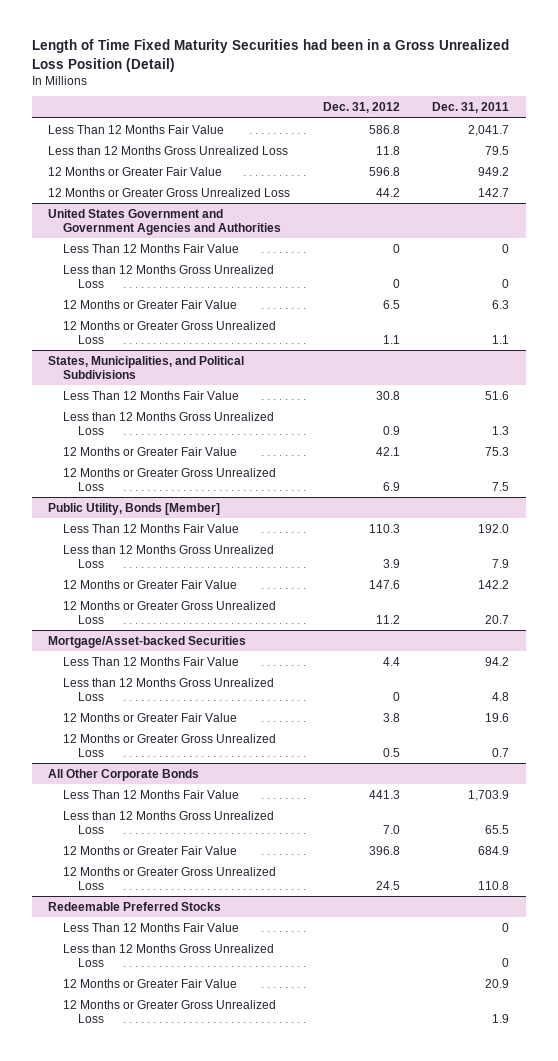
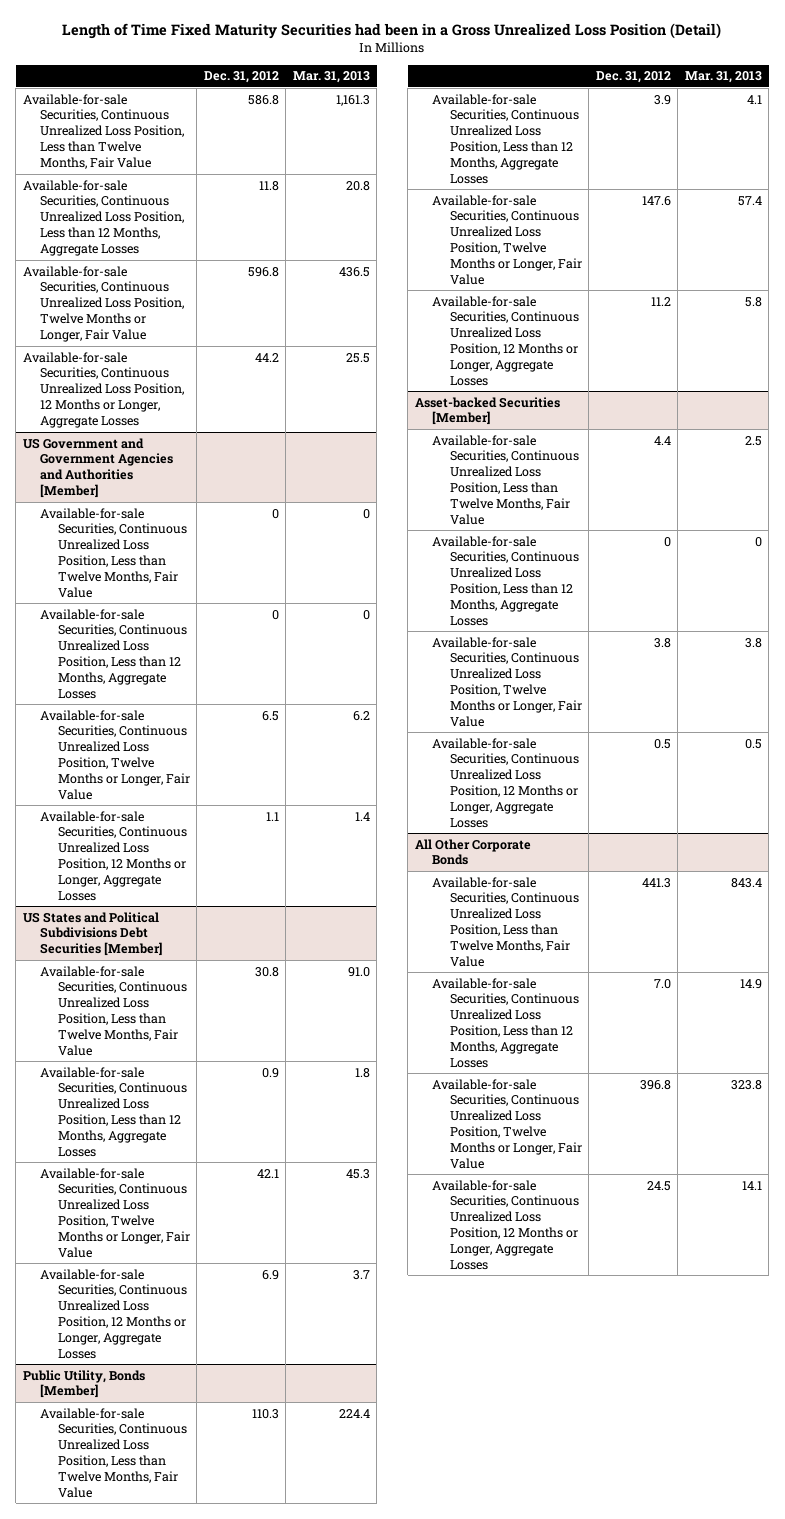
- | Dec. 31, 2012 | Dec. 31, 2011
+ | Dec. 31, 2012 | Mar. 31, 2013
- Less Than 12 Months Fair Value | 586.8 | 2,041.7
- Less than 12 Months Gross Unrealized Loss | 11.8 | 79.5
- 12 Months or Greater Fair Value | 596.8 | 949.2
- 12 Months or Greater Gross Unrealized Loss | 44.2 | 142.7
- United States Government and Government Agencies and Authorities
- Less Than 12 Months Fair Value | 0 | 0
- Less than 12 Months Gross Unrealized Loss | 0 | 0
- 12 Months or Greater Fair Value | 6.5 | 6.3
- 12 Months or Greater Gross Unrealized Loss | 1.1 | 1.1
- States, Municipalities, and Political Subdivisions
- Less Than 12 Months Fair Value | 30.8 | 51.6
- Less than 12 Months Gross Unrealized Loss | 0.9 | 1.3
- 12 Months or Greater Fair Value | 42.1 | 75.3
- 12 Months or Greater Gross Unrealized Loss | 6.9 | 7.5
+ Available-for-sale Securities, Continuous Unrealized Loss Position, Less than Twelve Months, Fair Value | 586.8 | 1,161.3
+ Available-for-sale Securities, Continuous Unrealized Loss Position, Less than 12 Months, Aggregate Losses | 11.8 | 20.8
+ Available-for-sale Securities, Continuous Unrealized Loss Position, Twelve Months or Longer, Fair Value | 596.8 | 436.5
+ Available-for-sale Securities, Continuous Unrealized Loss Position, 12 Months or Longer, Aggregate Losses | 44.2 | 25.5
+ US Government and Government Agencies and Authorities [Member]
+ Available-for-sale Securities, Continuous Unrealized Loss Position, Less than Twelve Months, Fair Value | 0 | 0
+ Available-for-sale Securities, Continuous Unrealized Loss Position, Less than 12 Months, Aggregate Losses | 0 | 0
+ Available-for-sale Securities, Continuous Unrealized Loss Position, Twelve Months or Longer, Fair Value | 6.5 | 6.2
+ Available-for-sale Securities, Continuous Unrealized Loss Position, 12 Months or Longer, Aggregate Losses | 1.1 | 1.4
+ US States and Political Subdivisions Debt Securities [Member]
+ Available-for-sale Securities, Continuous Unrealized Loss Position, Less than Twelve Months, Fair Value | 30.8 | 91.0
+ Available-for-sale Securities, Continuous Unrealized Loss Position, Less than 12 Months, Aggregate Losses | 0.9 | 1.8
+ Available-for-sale Securities, Continuous Unrealized Loss Position, Twelve Months or Longer, Fair Value | 42.1 | 45.3
+ Available-for-sale Securities, Continuous Unrealized Loss Position, 12 Months or Longer, Aggregate Losses | 6.9 | 3.7
@ Public Utility, Bonds [Member]
- Less Than 12 Months Fair Value | 110.3 | 192.0
- Less than 12 Months Gross Unrealized Loss | 3.9 | 7.9
- 12 Months or Greater Fair Value | 147.6 | 142.2
- 12 Months or Greater Gross Unrealized Loss | 11.2 | 20.7
- Mortgage/Asset-backed Securities
- Less Than 12 Months Fair Value | 4.4 | 94.2
- Less than 12 Months Gross Unrealized Loss | 0 | 4.8
- 12 Months or Greater Fair Value | 3.8 | 19.6
- 12 Months or Greater Gross Unrealized Loss | 0.5 | 0.7
@ Public Utility, Bonds [Member]
+ Available-for-sale Securities, Continuous Unrealized Loss Position, Less than Twelve Months, Fair Value | 110.3 | 224.4
+ Available-for-sale Securities, Continuous Unrealized Loss Position, Less than 12 Months, Aggregate Losses | 3.9 | 4.1
+ Available-for-sale Securities, Continuous Unrealized Loss Position, Twelve Months or Longer, Fair Value | 147.6 | 57.4
+ Available-for-sale Securities, Continuous Unrealized Loss Position, 12 Months or Longer, Aggregate Losses | 11.2 | 5.8
+ Asset-backed Securities [Member]
+ Available-for-sale Securities, Continuous Unrealized Loss Position, Less than Twelve Months, Fair Value | 4.4 | 2.5
+ Available-for-sale Securities, Continuous Unrealized Loss Position, Less than 12 Months, Aggregate Losses | 0 | 0
+ Available-for-sale Securities, Continuous Unrealized Loss Position, Twelve Months or Longer, Fair Value | 3.8 | 3.8
+ Available-for-sale Securities, Continuous Unrealized Loss Position, 12 Months or Longer, Aggregate Losses | 0.5 | 0.5
@ All Other Corporate Bonds
- Less Than 12 Months Fair Value | 441.3 | 1,703.9
- Less than 12 Months Gross Unrealized Loss | 7.0 | 65.5
- 12 Months or Greater Fair Value | 396.8 | 684.9
- 12 Months or Greater Gross Unrealized Loss | 24.5 | 110.8
- Redeemable Preferred Stocks
- Less Than 12 Months Fair Value | | 0
- Less than 12 Months Gross Unrealized Loss | | 0
- 12 Months or Greater Fair Value | | 20.9
- 12 Months or Greater Gross Unrealized Loss | | 1.9
@ All Other Corporate Bonds
+ Available-for-sale Securities, Continuous Unrealized Loss Position, Less than Twelve Months, Fair Value | 441.3 | 843.4
+ Available-for-sale Securities, Continuous Unrealized Loss Position, Less than 12 Months, Aggregate Losses | 7.0 | 14.9
+ Available-for-sale Securities, Continuous Unrealized Loss Position, Twelve Months or Longer, Fair Value | 396.8 | 323.8
+ Available-for-sale Securities, Continuous Unrealized Loss Position, 12 Months or Longer, Aggregate Losses | 24.5 | 14.1

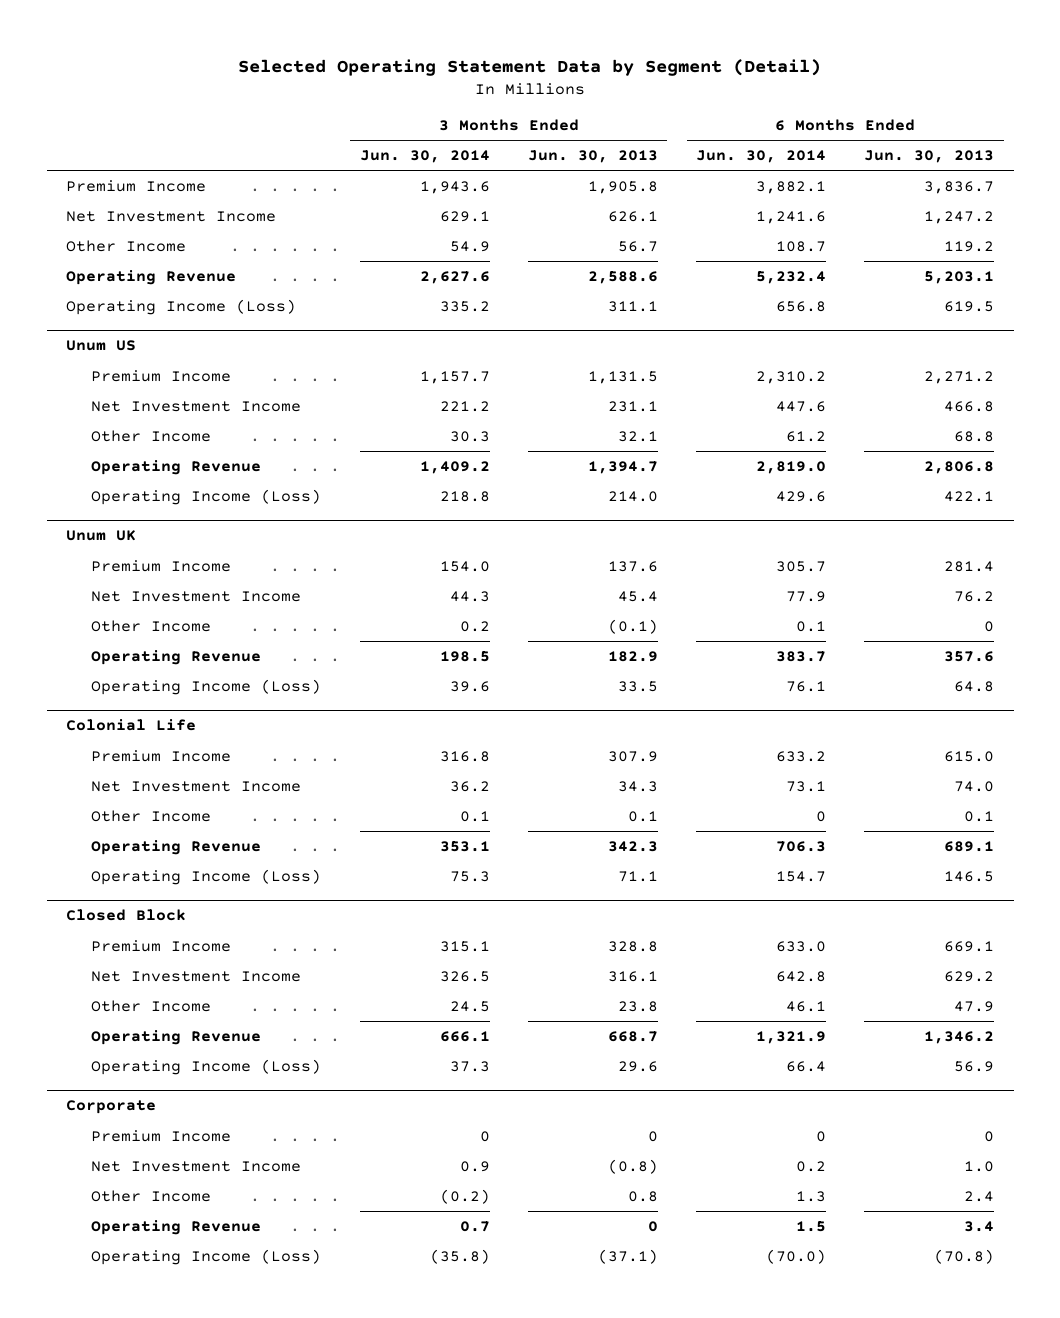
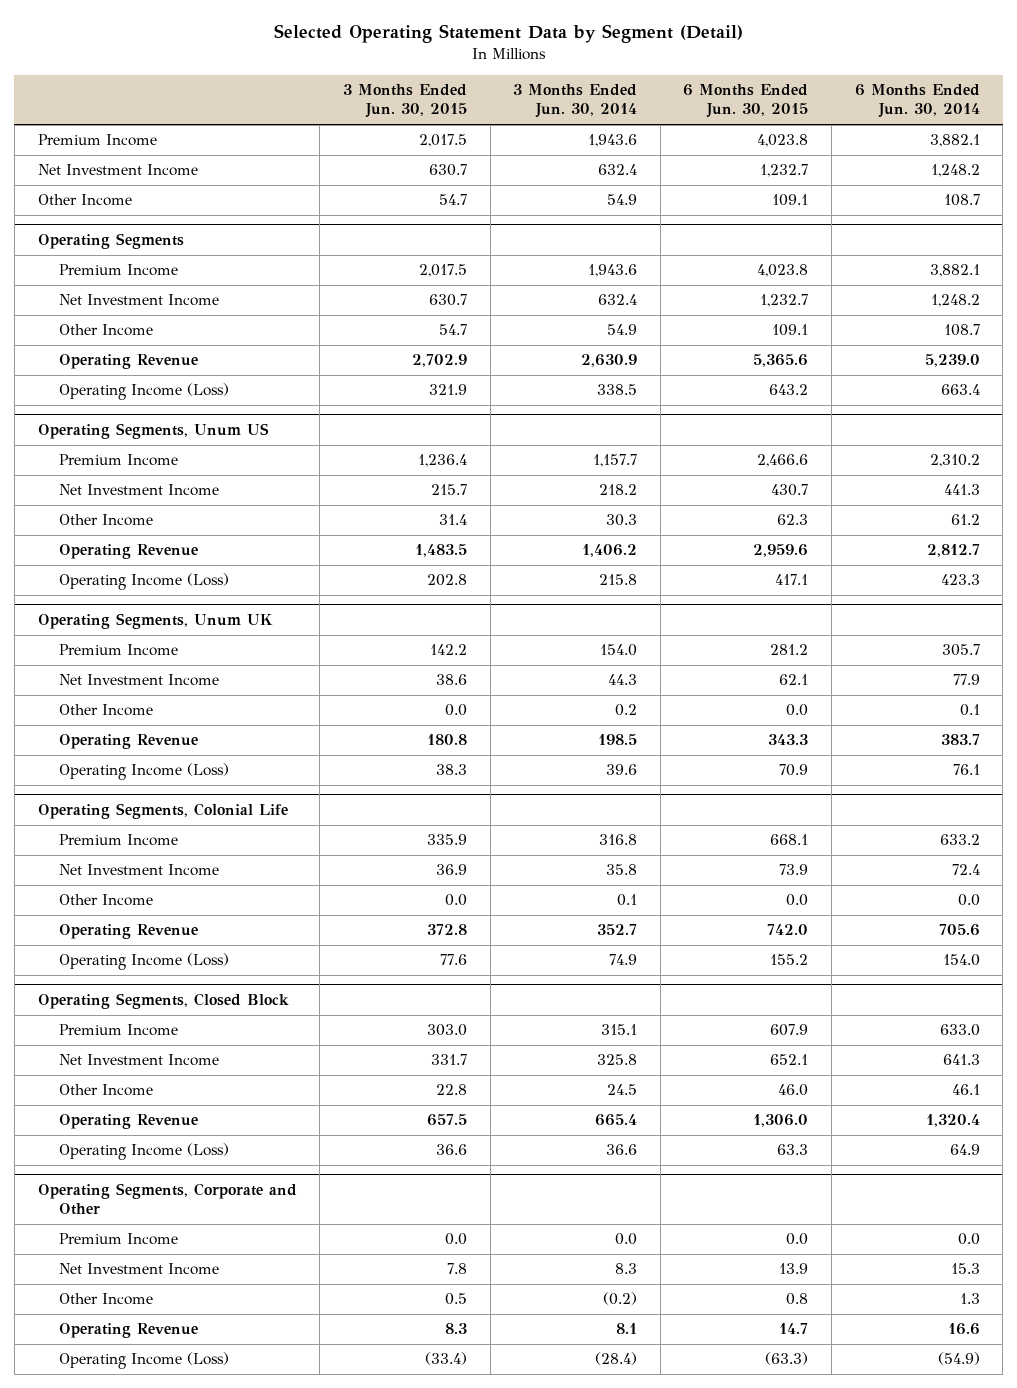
- | 3 Months Ended Jun. 30, 2014 | 3 Months Ended Jun. 30, 2013 | 6 Months Ended Jun. 30, 2014 | 6 Months Ended Jun. 30, 2013
+ | 3 Months Ended Jun. 30, 2015 | 3 Months Ended Jun. 30, 2014 | 6 Months Ended Jun. 30, 2015 | 6 Months Ended Jun. 30, 2014
- Net Investment Income | 629.1 | 626.1 | 1,241.6 | 1,247.2
+ Net Investment Income | 630.7 | 632.4 | 1,232.7 | 1,248.2
- Operating Revenue | 2,627.6 | 2,588.6 | 5,232.4 | 5,203.1
- Operating Income (Loss) | 335.2 | 311.1 | 656.8 | 619.5
- Unum US
+ Operating Segments
+ Premium Income | 2,017.5 | 1,943.6 | 4,023.8 | 3,882.1
+ Net Investment Income | 630.7 | 632.4 | 1,232.7 | 1,248.2
+ Other Income | 54.7 | 54.9 | 109.1 | 108.7
+ Operating Revenue | 2,702.9 | 2,630.9 | 5,365.6 | 5,239.0
+ Operating Income (Loss) | 321.9 | 338.5 | 643.2 | 663.4
+ Operating Segments, Unum US
- Net Investment Income | 221.2 | 231.1 | 447.6 | 466.8
+ Net Investment Income | 215.7 | 218.2 | 430.7 | 441.3
- Operating Revenue | 1,409.2 | 1,394.7 | 2,819.0 | 2,806.8
- Operating Income (Loss) | 218.8 | 214.0 | 429.6 | 422.1
- Unum UK
+ Operating Revenue | 1,483.5 | 1,406.2 | 2,959.6 | 2,812.7
+ Operating Income (Loss) | 202.8 | 215.8 | 417.1 | 423.3
+ Operating Segments, Unum UK
- Colonial Life
+ Operating Segments, Colonial Life
- Net Investment Income | 36.2 | 34.3 | 73.1 | 74.0
- Other Income | 0.1 | 0.1 | 0 | 0.1
- Operating Revenue | 353.1 | 342.3 | 706.3 | 689.1
- Operating Income (Loss) | 75.3 | 71.1 | 154.7 | 146.5
- Closed Block
+ Net Investment Income | 36.9 | 35.8 | 73.9 | 72.4
+ Other Income | 0.0 | 0.1 | 0.0 | 0.0
+ Operating Revenue | 372.8 | 352.7 | 742.0 | 705.6
+ Operating Income (Loss) | 77.6 | 74.9 | 155.2 | 154.0
+ Operating Segments, Closed Block
- Net Investment Income | 326.5 | 316.1 | 642.8 | 629.2
+ Net Investment Income | 331.7 | 325.8 | 652.1 | 641.3
- Operating Revenue | 666.1 | 668.7 | 1,321.9 | 1,346.2
- Operating Income (Loss) | 37.3 | 29.6 | 66.4 | 56.9
- Corporate
- Premium Income | 0 | 0 | 0 | 0
- Net Investment Income | 0.9 | (0.8) | 0.2 | 1.0
+ Operating Revenue | 657.5 | 665.4 | 1,306.0 | 1,320.4
+ Operating Income (Loss) | 36.6 | 36.6 | 63.3 | 64.9
+ Operating Segments, Corporate and Other
+ Premium Income | 0.0 | 0.0 | 0.0 | 0.0
+ Net Investment Income | 7.8 | 8.3 | 13.9 | 15.3
- Operating Revenue | 0.7 | 0 | 1.5 | 3.4
- Operating Income (Loss) | (35.8) | (37.1) | (70.0) | (70.8)
+ Operating Revenue | 8.3 | 8.1 | 14.7 | 16.6
+ Operating Income (Loss) | (33.4) | (28.4) | (63.3) | (54.9)

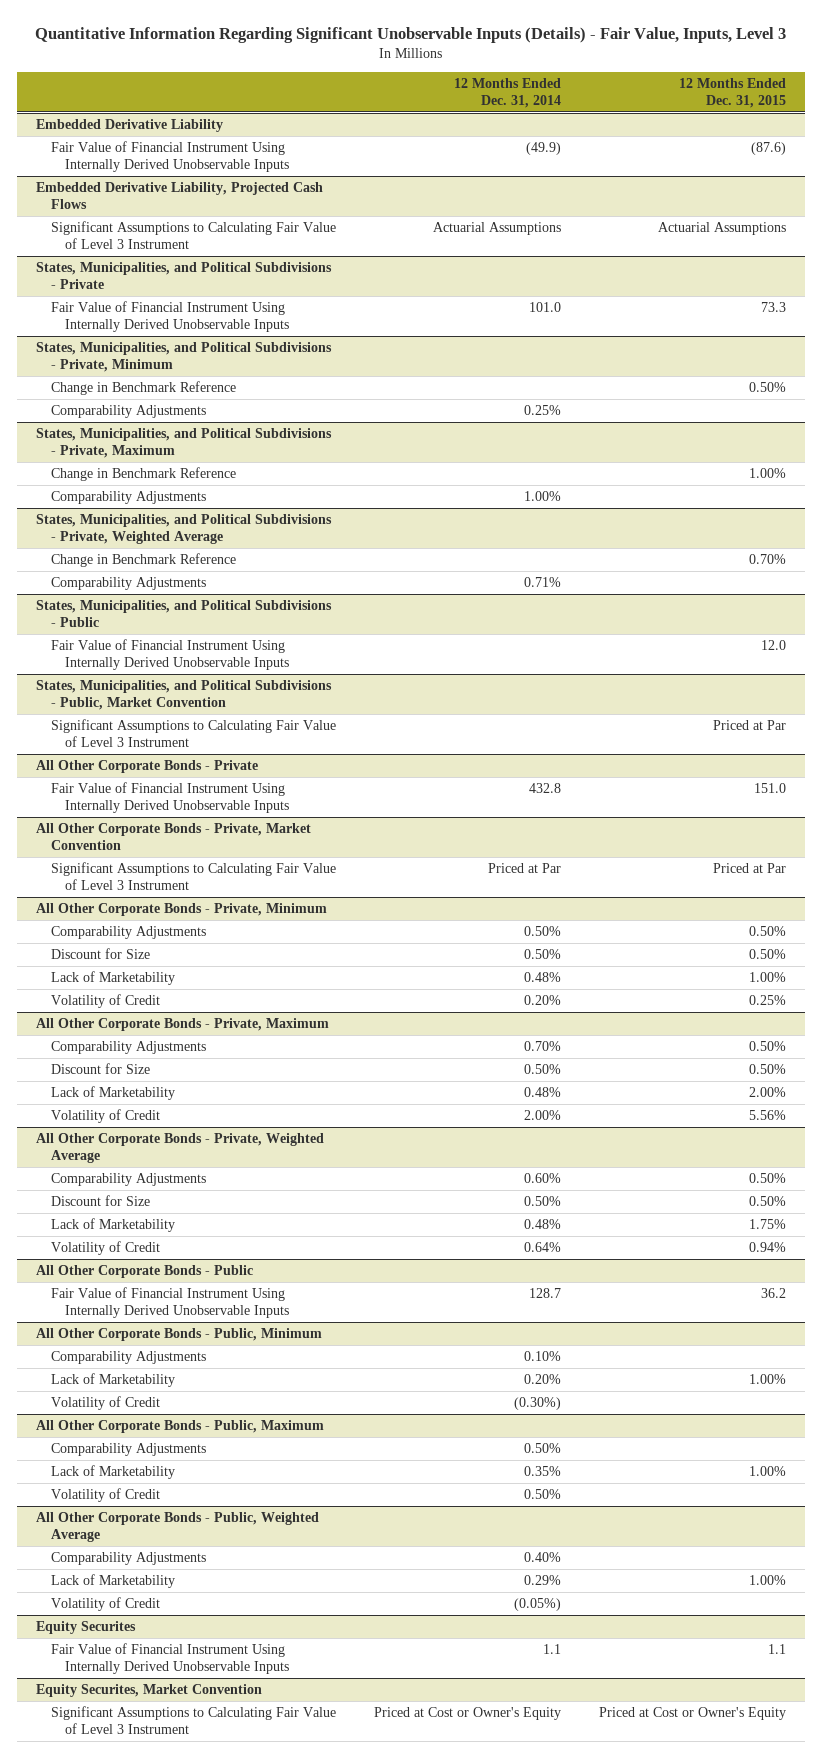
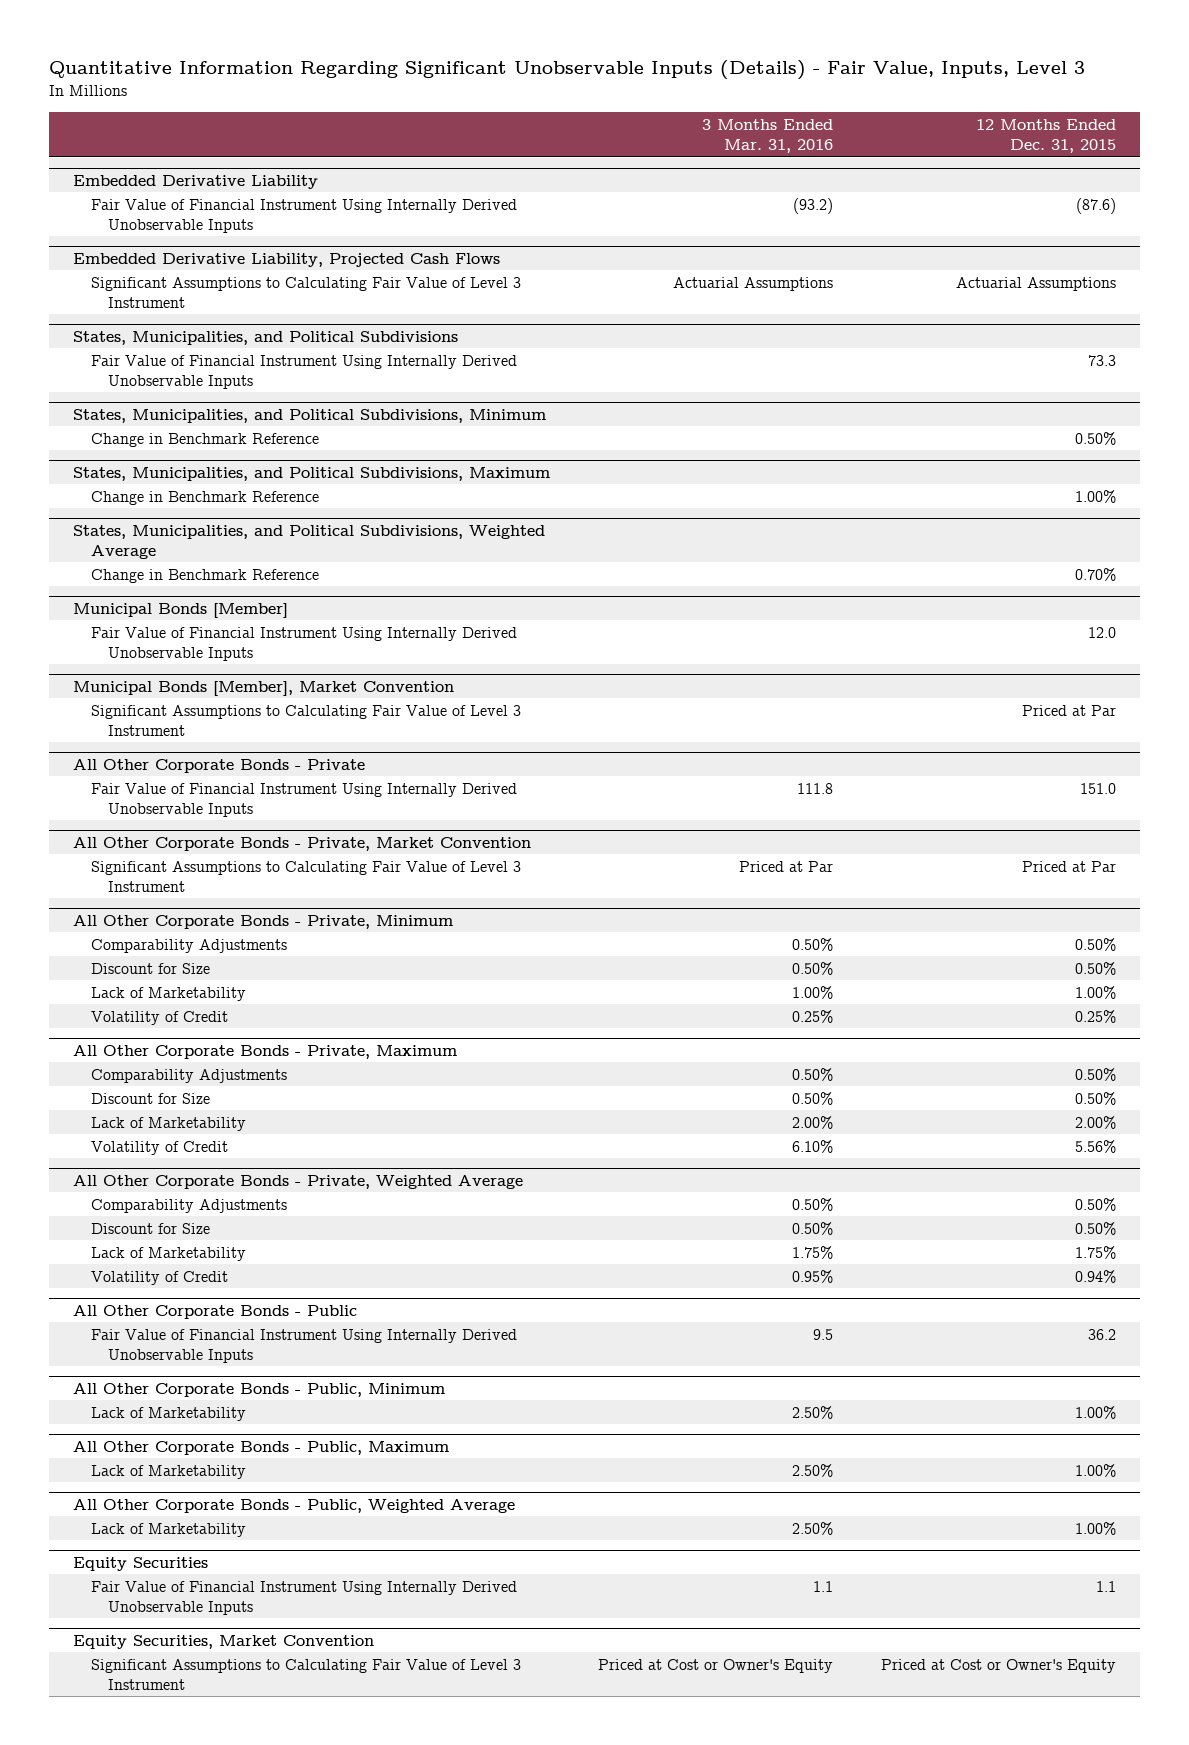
- | 12 Months Ended Dec. 31, 2014 | 12 Months Ended Dec. 31, 2015
+ | 3 Months Ended Mar. 31, 2016 | 12 Months Ended Dec. 31, 2015
- States, Municipalities, and Political Subdivisions - Private
+ States, Municipalities, and Political Subdivisions
- States, Municipalities, and Political Subdivisions - Private, Minimum
+ States, Municipalities, and Political Subdivisions, Minimum
- Comparability Adjustments | 0.25% |
- States, Municipalities, and Political Subdivisions - Private, Maximum
+ States, Municipalities, and Political Subdivisions, Maximum
- Comparability Adjustments | 1.00% |
- States, Municipalities, and Political Subdivisions - Private, Weighted Average
+ States, Municipalities, and Political Subdivisions, Weighted Average
- Comparability Adjustments | 0.71% |
- States, Municipalities, and Political Subdivisions - Public
+ Municipal Bonds [Member]
- States, Municipalities, and Political Subdivisions - Public, Market Convention
+ Municipal Bonds [Member], Market Convention
@ All Other Corporate Bonds - Public, Minimum
- Comparability Adjustments | 0.10% |
- Volatility of Credit | (0.30%) |
@ All Other Corporate Bonds - Public, Maximum
- Comparability Adjustments | 0.50% |
- Volatility of Credit | 0.50% |
@ All Other Corporate Bonds - Public, Weighted Average
- Comparability Adjustments | 0.40% |
- Volatility of Credit | (0.05%) |
- Equity Securites
+ Equity Securities
- Equity Securites, Market Convention
+ Equity Securities, Market Convention

